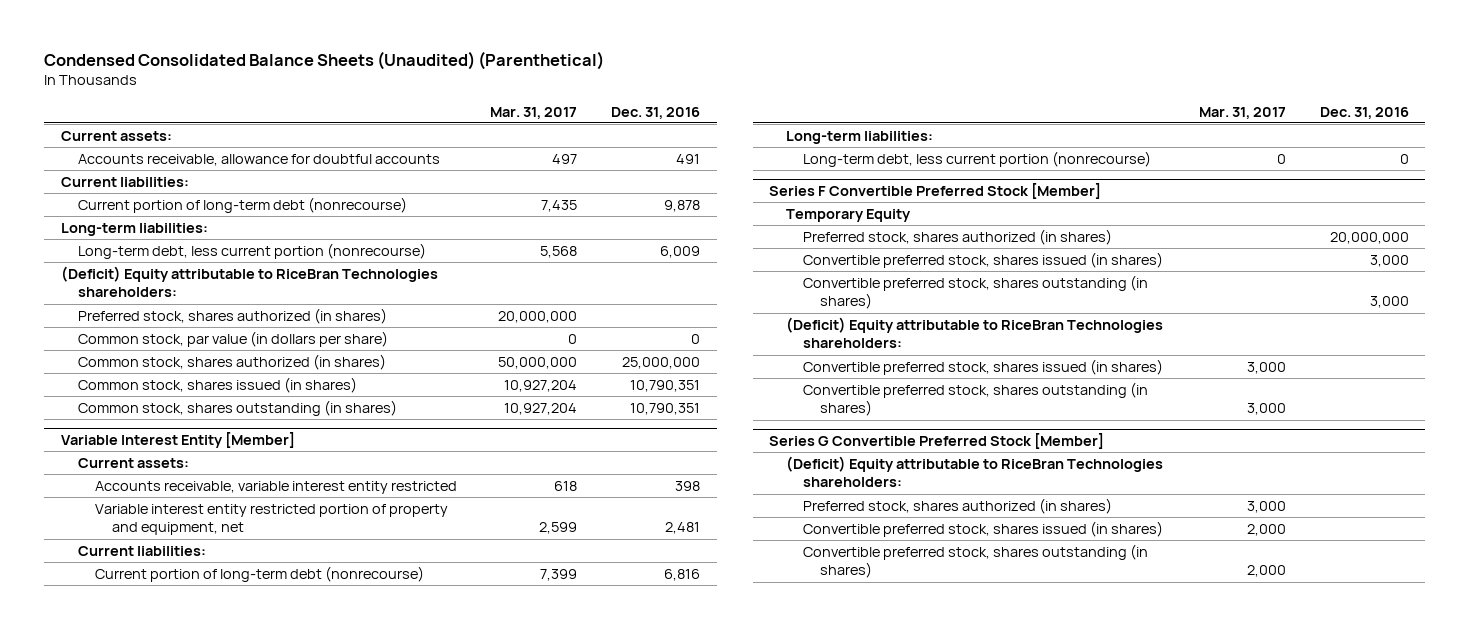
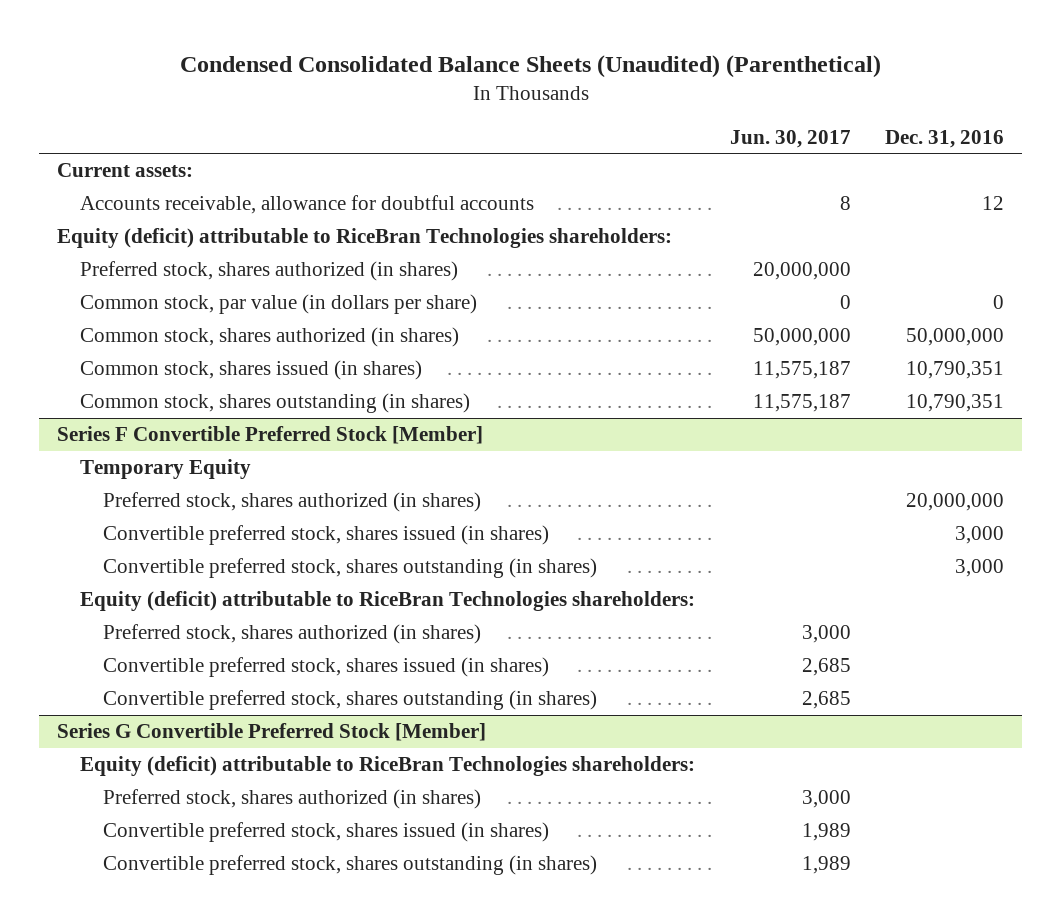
- | Mar. 31, 2017 | Dec. 31, 2016
+ | Jun. 30, 2017 | Dec. 31, 2016
- Accounts receivable, allowance for doubtful accounts | 497 | 491
- Current liabilities:
- Current portion of long-term debt (nonrecourse) | 7,435 | 9,878
- Long-term liabilities:
- Long-term debt, less current portion (nonrecourse) | 5,568 | 6,009
- (Deficit) Equity attributable to RiceBran Technologies shareholders:
+ Accounts receivable, allowance for doubtful accounts | 8 | 12
+ Equity (deficit) attributable to RiceBran Technologies shareholders:
- Common stock, shares authorized (in shares) | 50,000,000 | 25,000,000
+ Common stock, shares authorized (in shares) | 50,000,000 | 50,000,000
- Variable Interest Entity [Member]
- Current assets:
- Accounts receivable, variable interest entity restricted | 618 | 398
- Variable interest entity restricted portion of property and equipment, net | 2,599 | 2,481
- Current liabilities:
- Current portion of long-term debt (nonrecourse) | 7,399 | 6,816
- Long-term liabilities:
- Long-term debt, less current portion (nonrecourse) | 0 | 0
@ Series F Convertible Preferred Stock [Member]
- (Deficit) Equity attributable to RiceBran Technologies shareholders:
+ Equity (deficit) attributable to RiceBran Technologies shareholders:
+ Preferred stock, shares authorized (in shares) | 3,000 |
@ Series G Convertible Preferred Stock [Member]
- (Deficit) Equity attributable to RiceBran Technologies shareholders:
+ Equity (deficit) attributable to RiceBran Technologies shareholders:

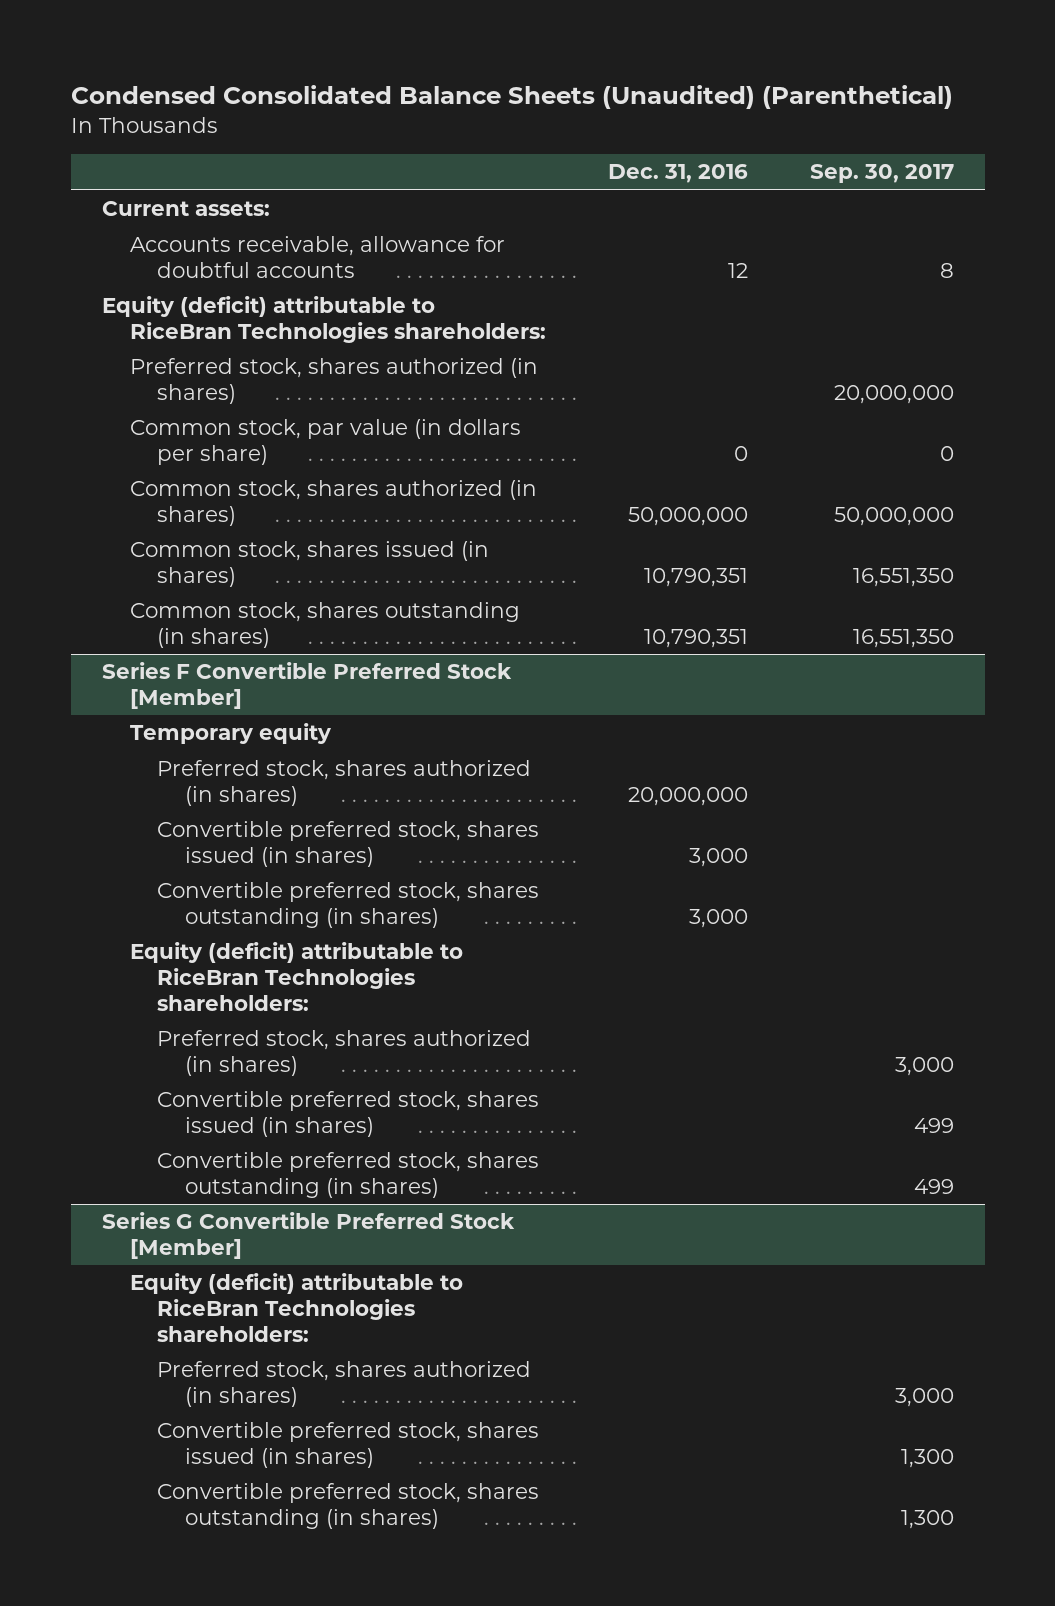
- | Jun. 30, 2017 | Dec. 31, 2016
+ | Dec. 31, 2016 | Sep. 30, 2017
@ Series F Convertible Preferred Stock [Member]
- Temporary Equity
+ Temporary equity

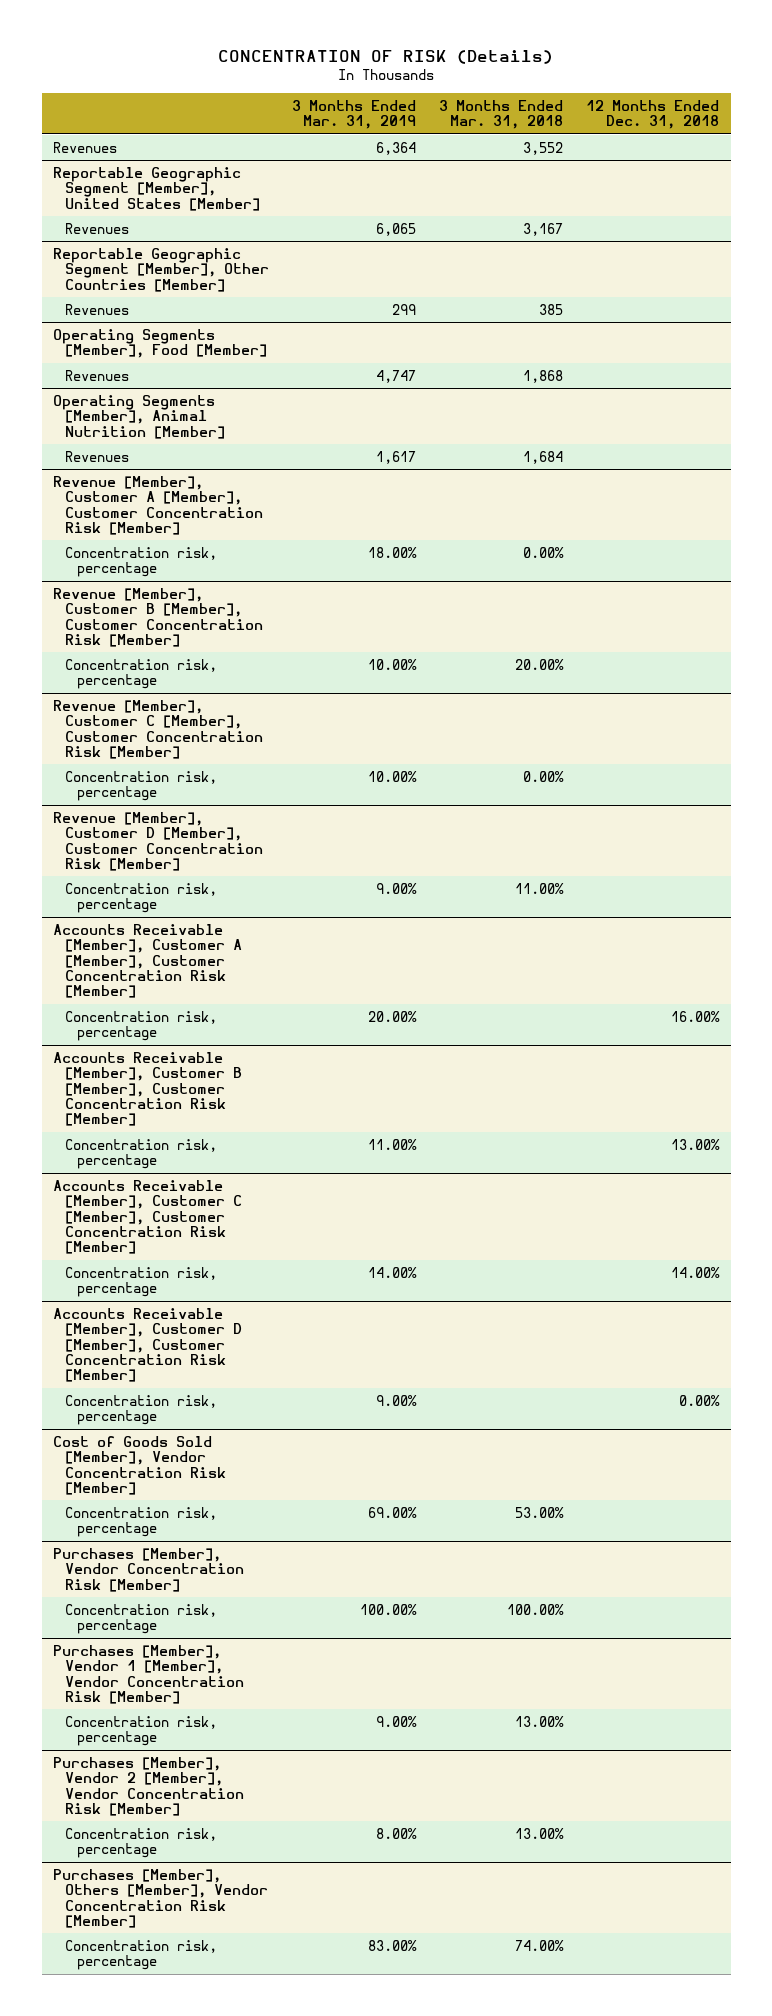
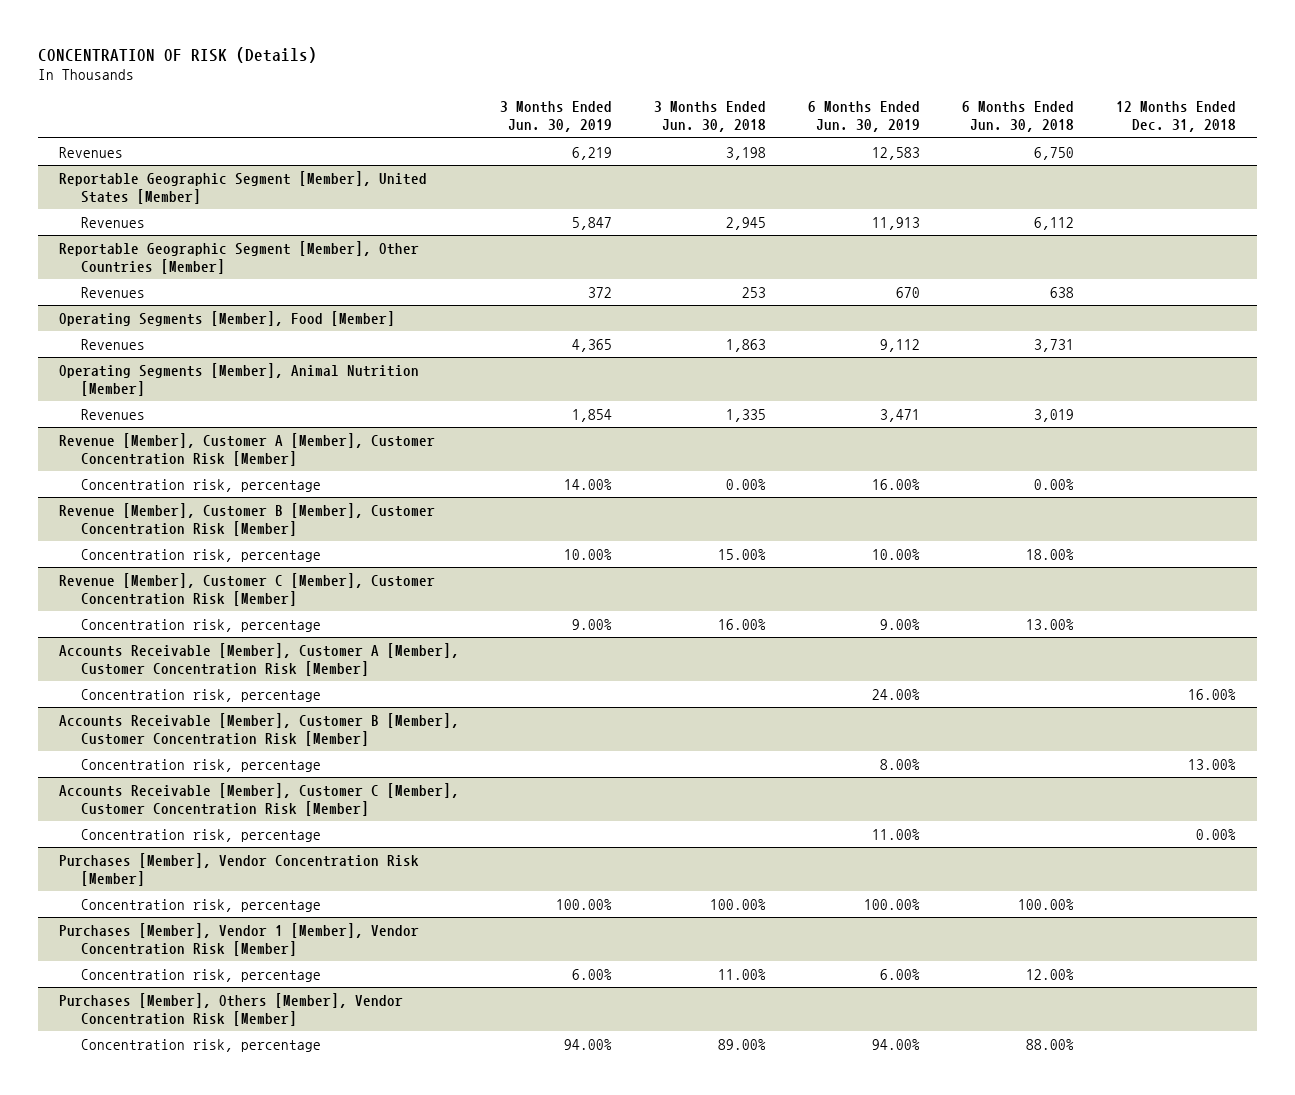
- | 3 Months Ended Mar. 31, 2019 | 3 Months Ended Mar. 31, 2018 | 12 Months Ended Dec. 31, 2018
+ | 3 Months Ended Jun. 30, 2019 | 3 Months Ended Jun. 30, 2018 | 6 Months Ended Jun. 30, 2019 | 6 Months Ended Jun. 30, 2018 | 12 Months Ended Dec. 31, 2018
- Revenue [Member], Customer D [Member], Customer Concentration Risk [Member]
- Concentration risk, percentage | 9.00% | 11.00% |
@ Accounts Receivable [Member], Customer C [Member], Customer Concentration Risk [Member]
- Concentration risk, percentage | 14.00% | | 14.00%
- Accounts Receivable [Member], Customer D [Member], Customer Concentration Risk [Member]
- Concentration risk, percentage | 9.00% | | 0.00%
- Cost of Goods Sold [Member], Vendor Concentration Risk [Member]
- Concentration risk, percentage | 69.00% | 53.00% |
@ Accounts Receivable [Member], Customer C [Member], Customer Concentration Risk [Member]
+ Concentration risk, percentage | | | 11.00% | | 0.00%
- Purchases [Member], Vendor 2 [Member], Vendor Concentration Risk [Member]
- Concentration risk, percentage | 8.00% | 13.00% |

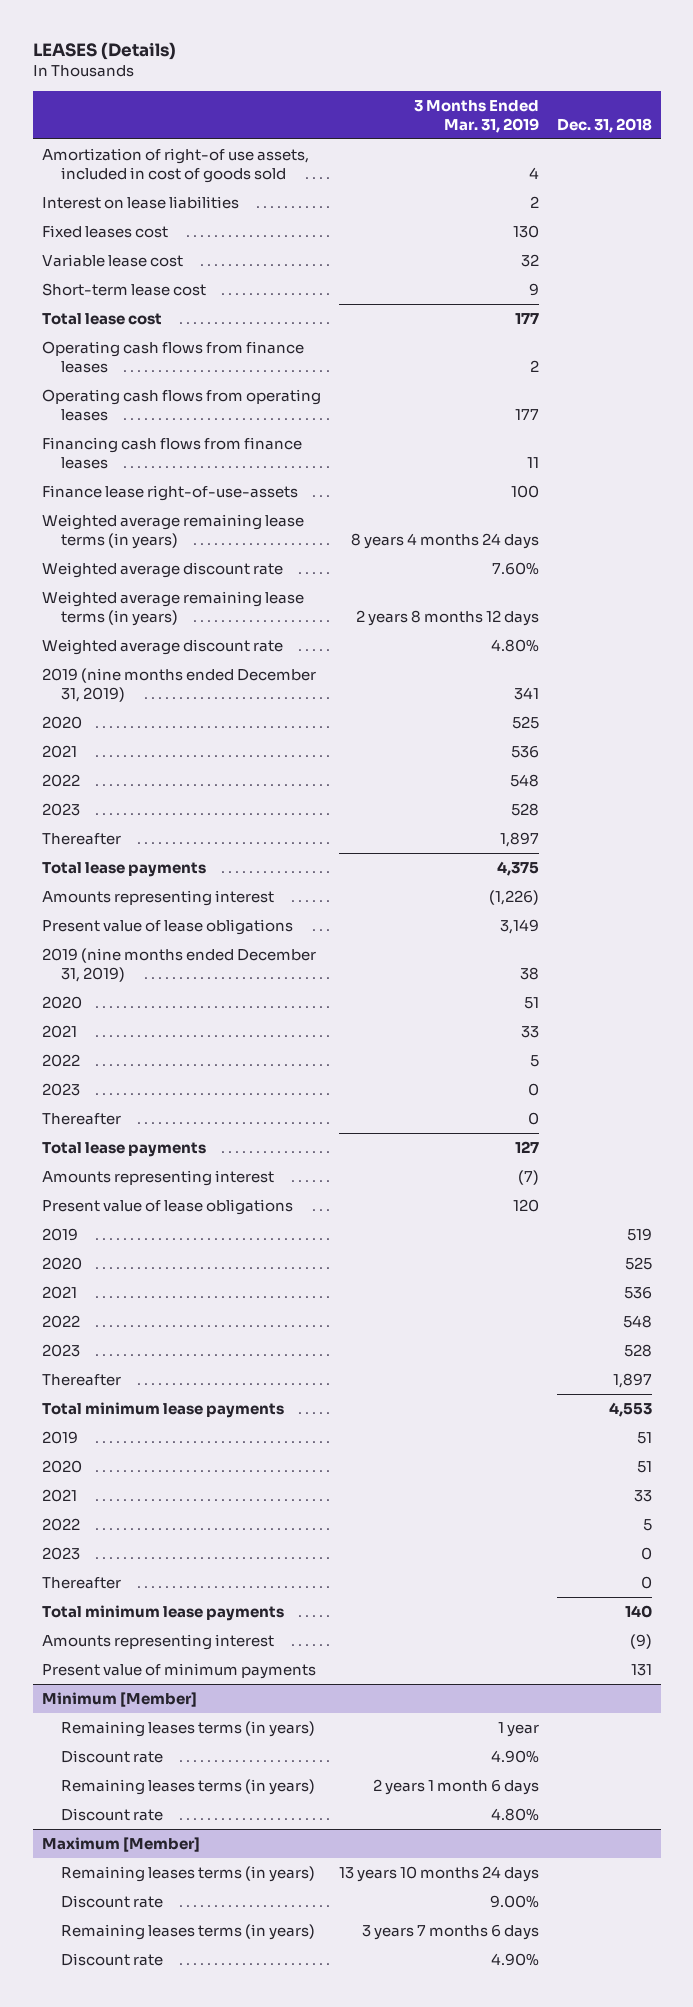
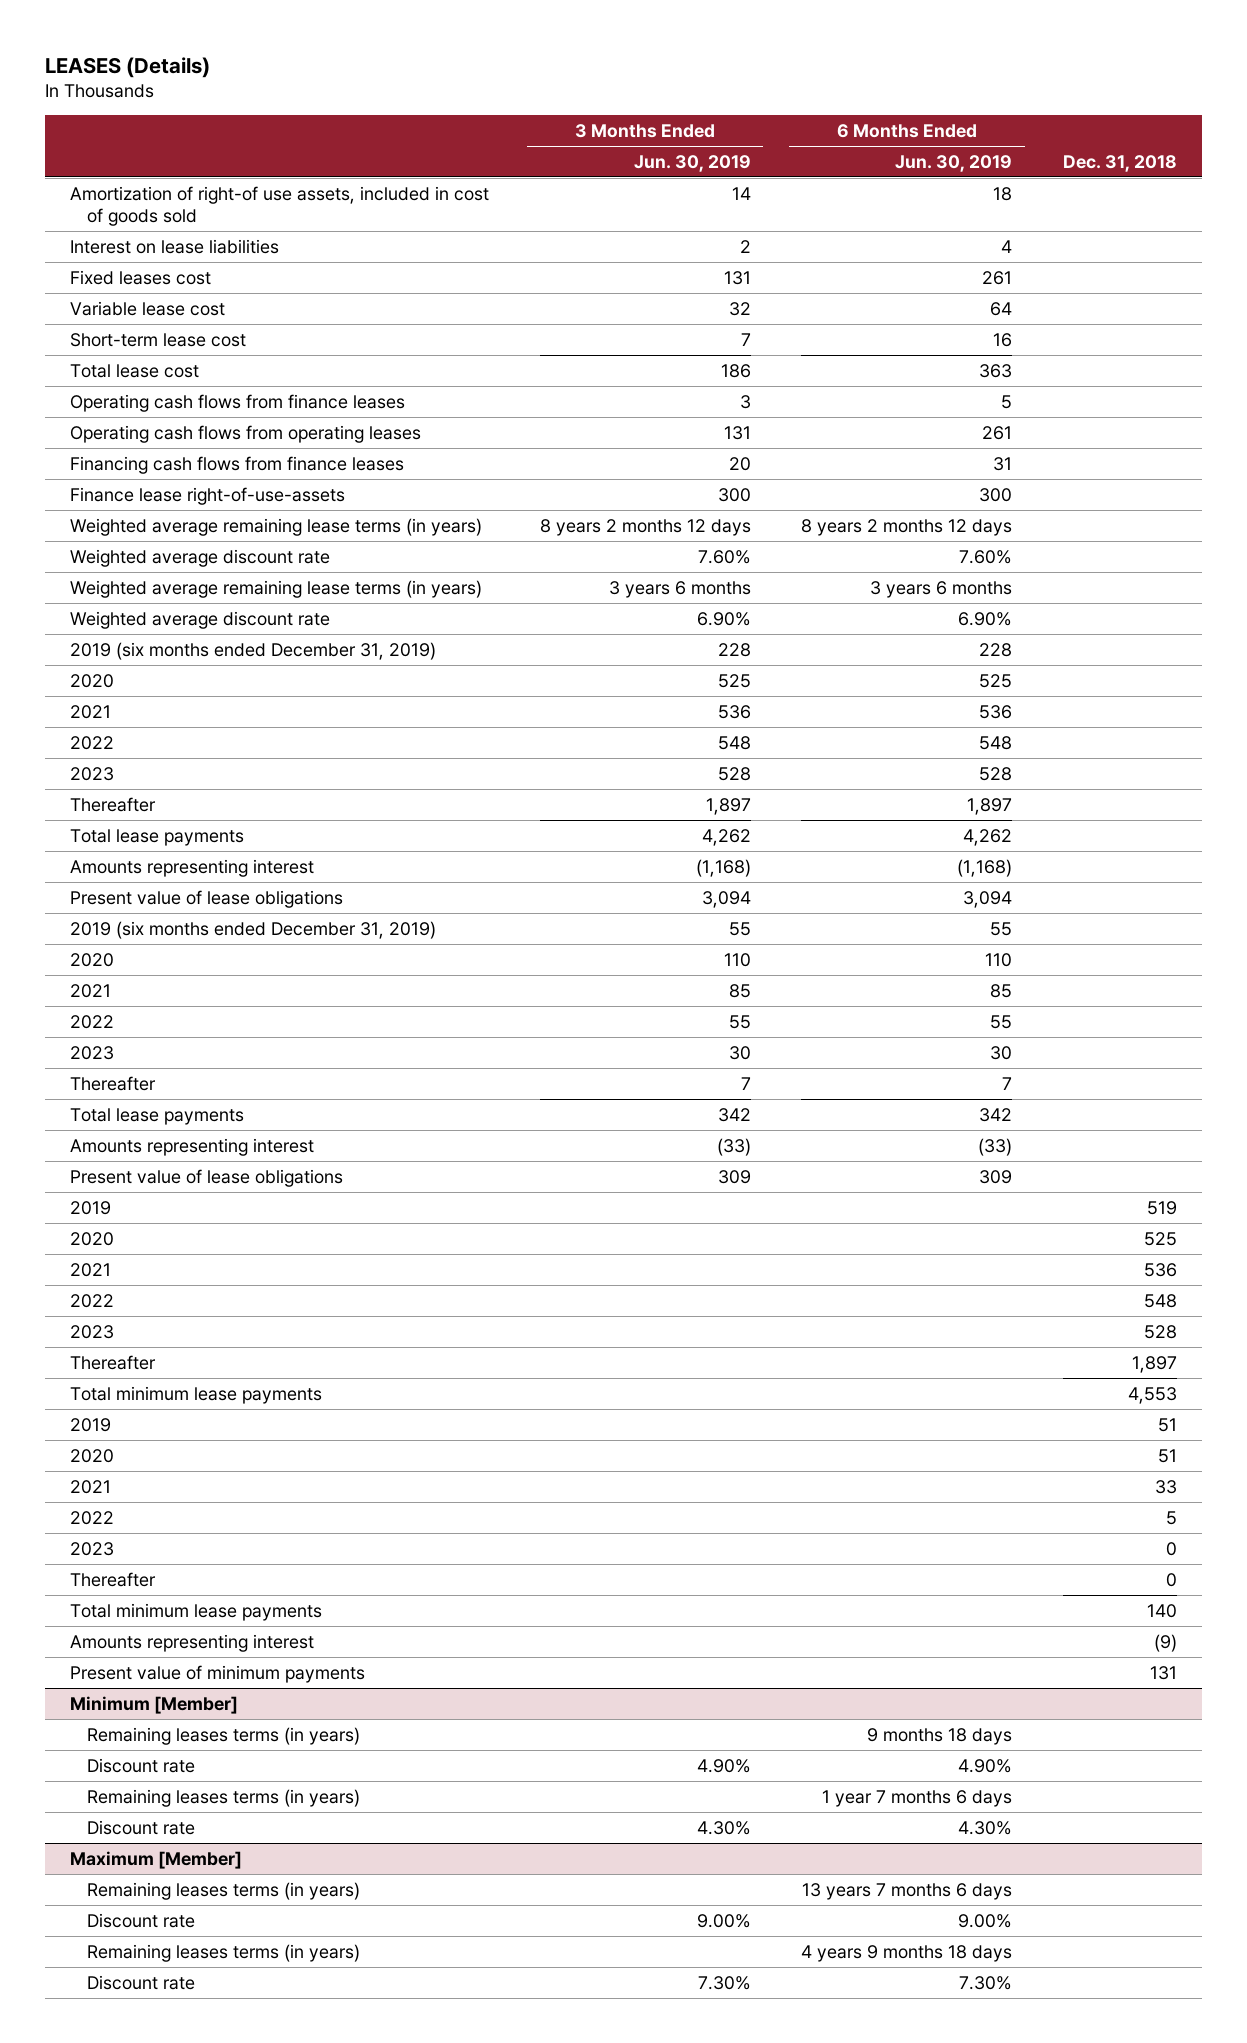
- | 3 Months Ended Mar. 31, 2019 | Dec. 31, 2018
+ | 3 Months Ended Jun. 30, 2019 | 6 Months Ended Jun. 30, 2019 | Dec. 31, 2018
- 2019 (nine months ended December 31, 2019) | 341 |
+ 2019 (six months ended December 31, 2019) | 228 | 228 |
- 2019 (nine months ended December 31, 2019) | 38 |
+ 2019 (six months ended December 31, 2019) | 55 | 55 |

